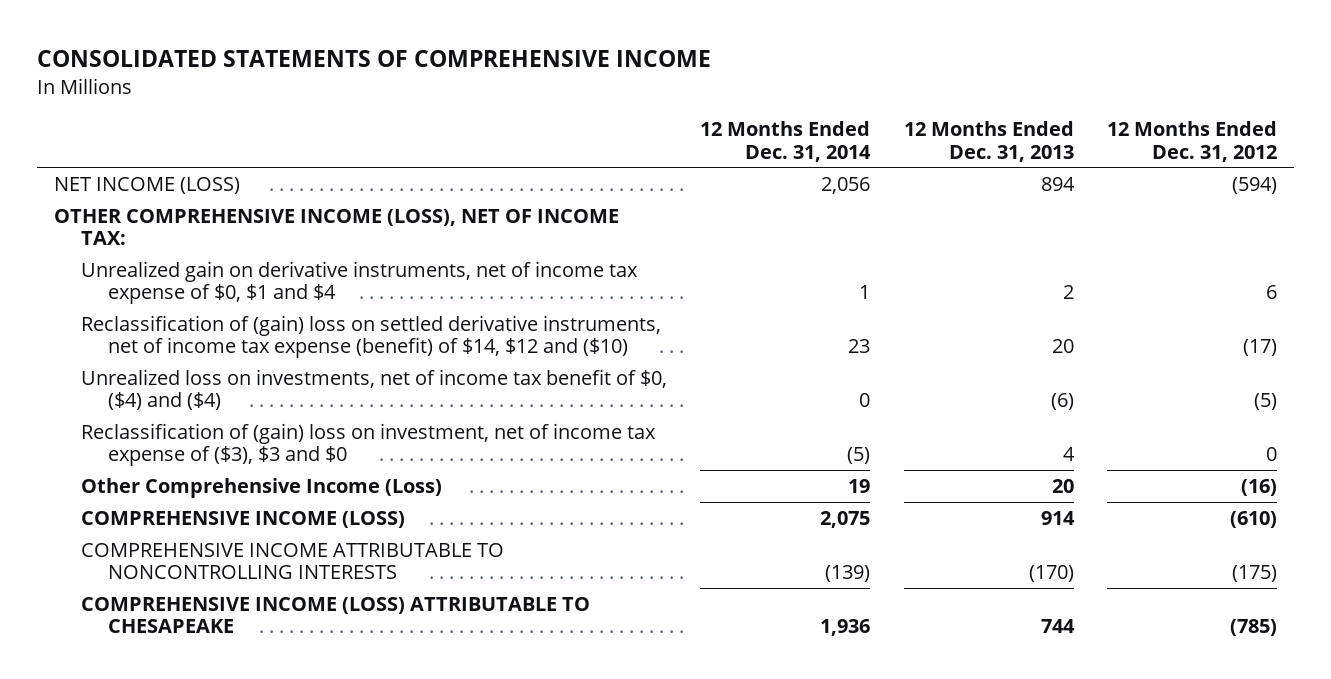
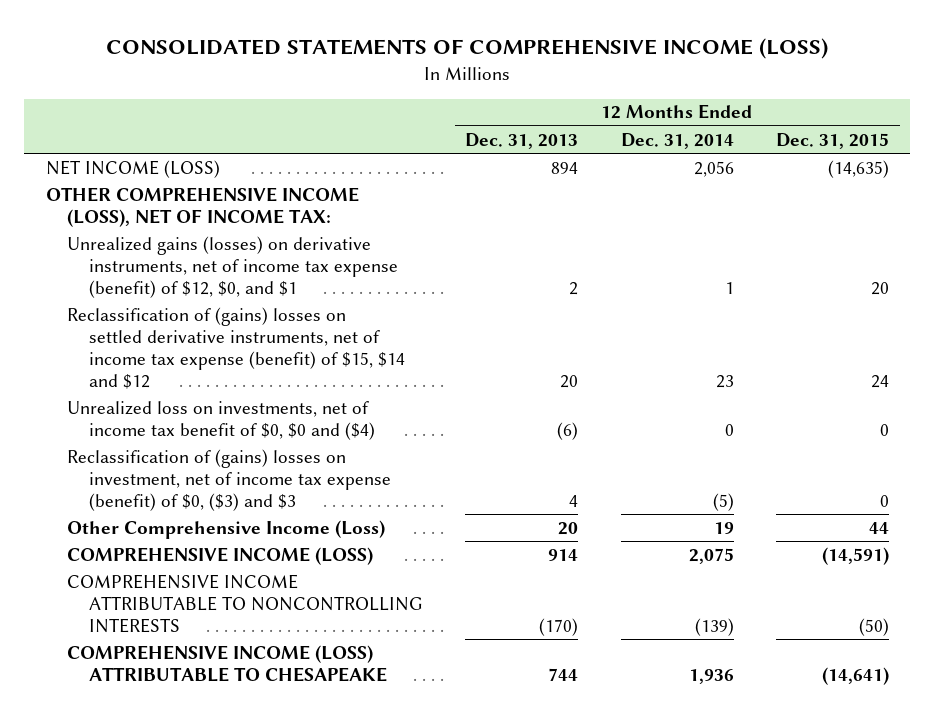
- CONSOLIDATED STATEMENTS OF COMPREHENSIVE INCOME
+ CONSOLIDATED STATEMENTS OF COMPREHENSIVE INCOME (LOSS)
- | 12 Months Ended Dec. 31, 2014 | 12 Months Ended Dec. 31, 2013 | 12 Months Ended Dec. 31, 2012
+ | 12 Months Ended Dec. 31, 2013 | 12 Months Ended Dec. 31, 2014 | 12 Months Ended Dec. 31, 2015
- Unrealized gain on derivative instruments, net of income tax expense of $0, $1 and $4 | 1 | 2 | 6
- Reclassification of (gain) loss on settled derivative instruments, net of income tax expense (benefit) of $14, $12 and ($10) | 23 | 20 | (17)
- Unrealized loss on investments, net of income tax benefit of $0, ($4) and ($4) | 0 | (6) | (5)
- Reclassification of (gain) loss on investment, net of income tax expense of ($3), $3 and $0 | (5) | 4 | 0
+ Unrealized gains (losses) on derivative instruments, net of income tax expense (benefit) of $12, $0, and $1 | 2 | 1 | 20
+ Reclassification of (gains) losses on settled derivative instruments, net of income tax expense (benefit) of $15, $14 and $12 | 20 | 23 | 24
+ Unrealized loss on investments, net of income tax benefit of $0, $0 and ($4) | (6) | 0 | 0
+ Reclassification of (gains) losses on investment, net of income tax expense (benefit) of $0, ($3) and $3 | 4 | (5) | 0

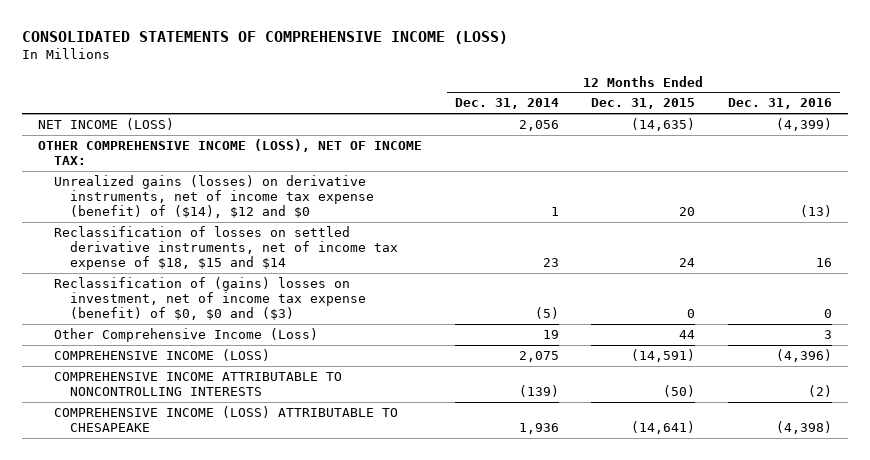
- | 12 Months Ended Dec. 31, 2013 | 12 Months Ended Dec. 31, 2014 | 12 Months Ended Dec. 31, 2015
+ | 12 Months Ended Dec. 31, 2014 | 12 Months Ended Dec. 31, 2015 | 12 Months Ended Dec. 31, 2016
- Unrealized gains (losses) on derivative instruments, net of income tax expense (benefit) of $12, $0, and $1 | 2 | 1 | 20
- Reclassification of (gains) losses on settled derivative instruments, net of income tax expense (benefit) of $15, $14 and $12 | 20 | 23 | 24
- Unrealized loss on investments, net of income tax benefit of $0, $0 and ($4) | (6) | 0 | 0
- Reclassification of (gains) losses on investment, net of income tax expense (benefit) of $0, ($3) and $3 | 4 | (5) | 0
+ Unrealized gains (losses) on derivative instruments, net of income tax expense (benefit) of ($14), $12 and $0 | 1 | 20 | (13)
+ Reclassification of losses on settled derivative instruments, net of income tax expense of $18, $15 and $14 | 23 | 24 | 16
+ Reclassification of (gains) losses on investment, net of income tax expense (benefit) of $0, $0 and ($3) | (5) | 0 | 0

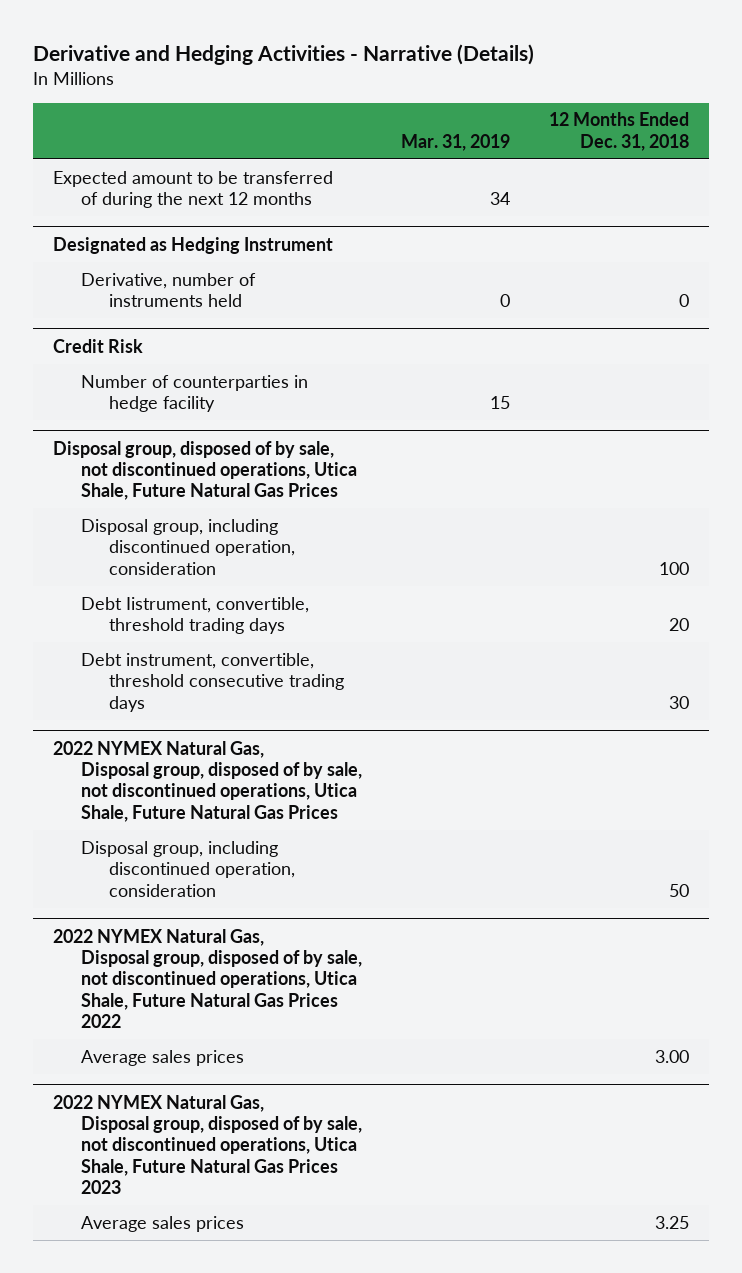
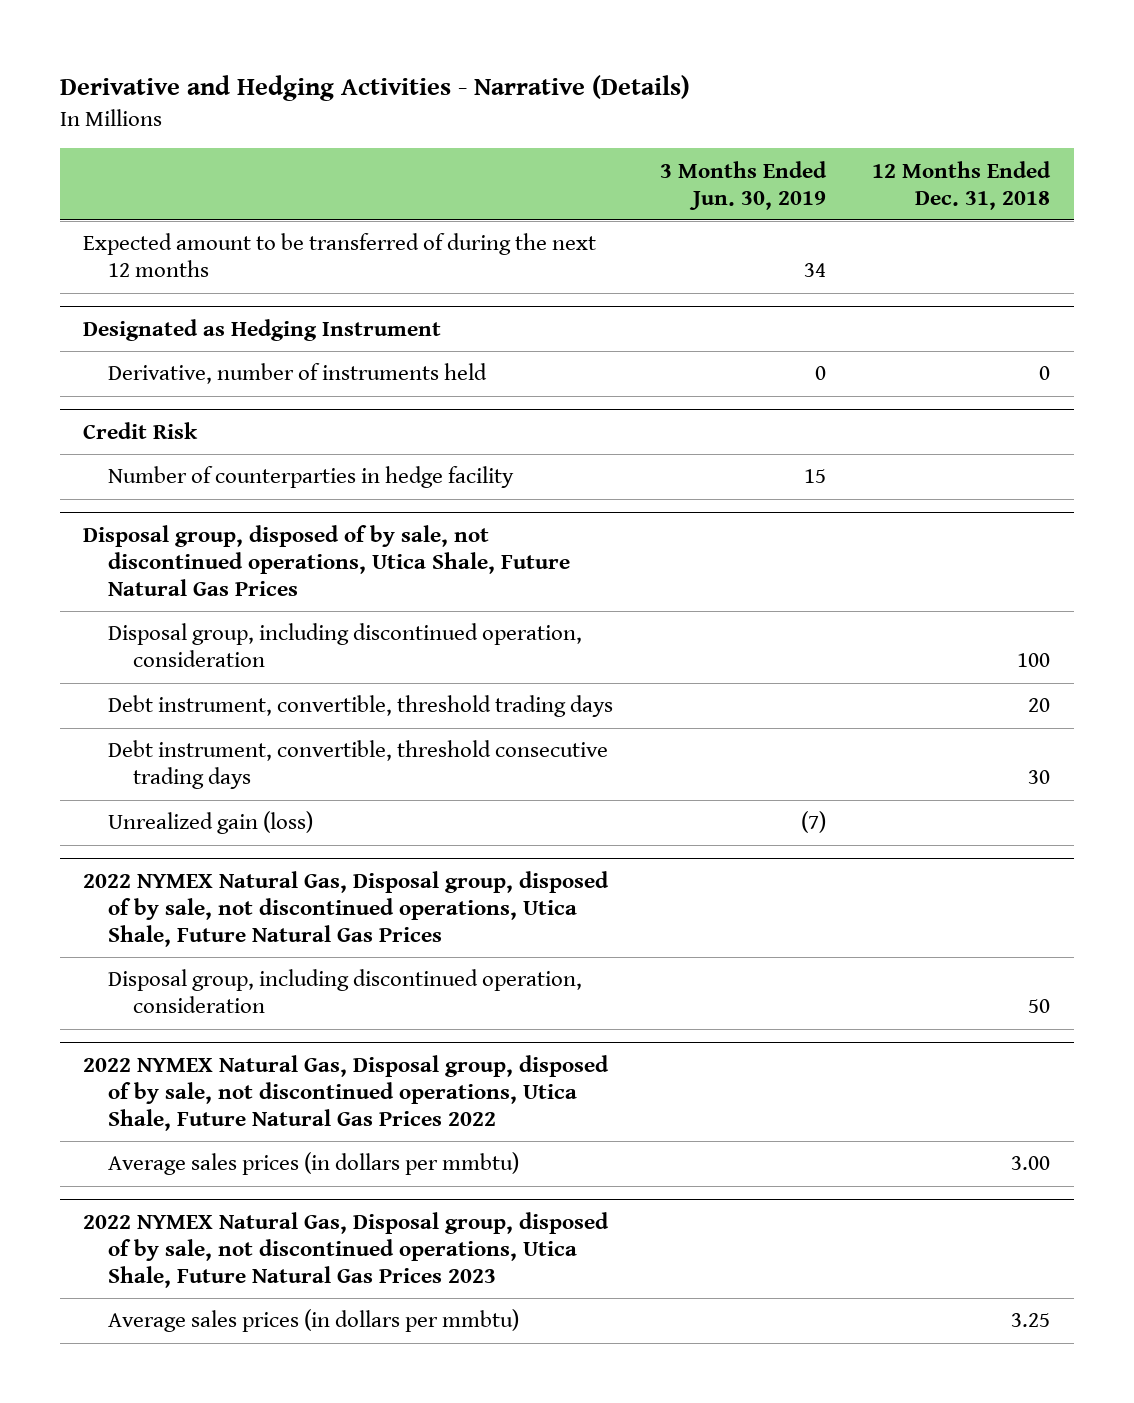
- | Mar. 31, 2019 | 12 Months Ended Dec. 31, 2018
+ | 3 Months Ended Jun. 30, 2019 | 12 Months Ended Dec. 31, 2018
@ Disposal group, disposed of by sale, not discontinued operations, Utica Shale, Future Natural Gas Prices
- Debt Iistrument, convertible, threshold trading days | | 20
+ Debt instrument, convertible, threshold trading days | | 20
+ Unrealized gain (loss) | (7) |
@ 2022 NYMEX Natural Gas, Disposal group, disposed of by sale, not discontinued operations, Utica Shale, Future Natural Gas Prices 2022
- Average sales prices | | 3.00
+ Average sales prices (in dollars per mmbtu) | | 3.00
@ 2022 NYMEX Natural Gas, Disposal group, disposed of by sale, not discontinued operations, Utica Shale, Future Natural Gas Prices 2023
- Average sales prices | | 3.25
+ Average sales prices (in dollars per mmbtu) | | 3.25

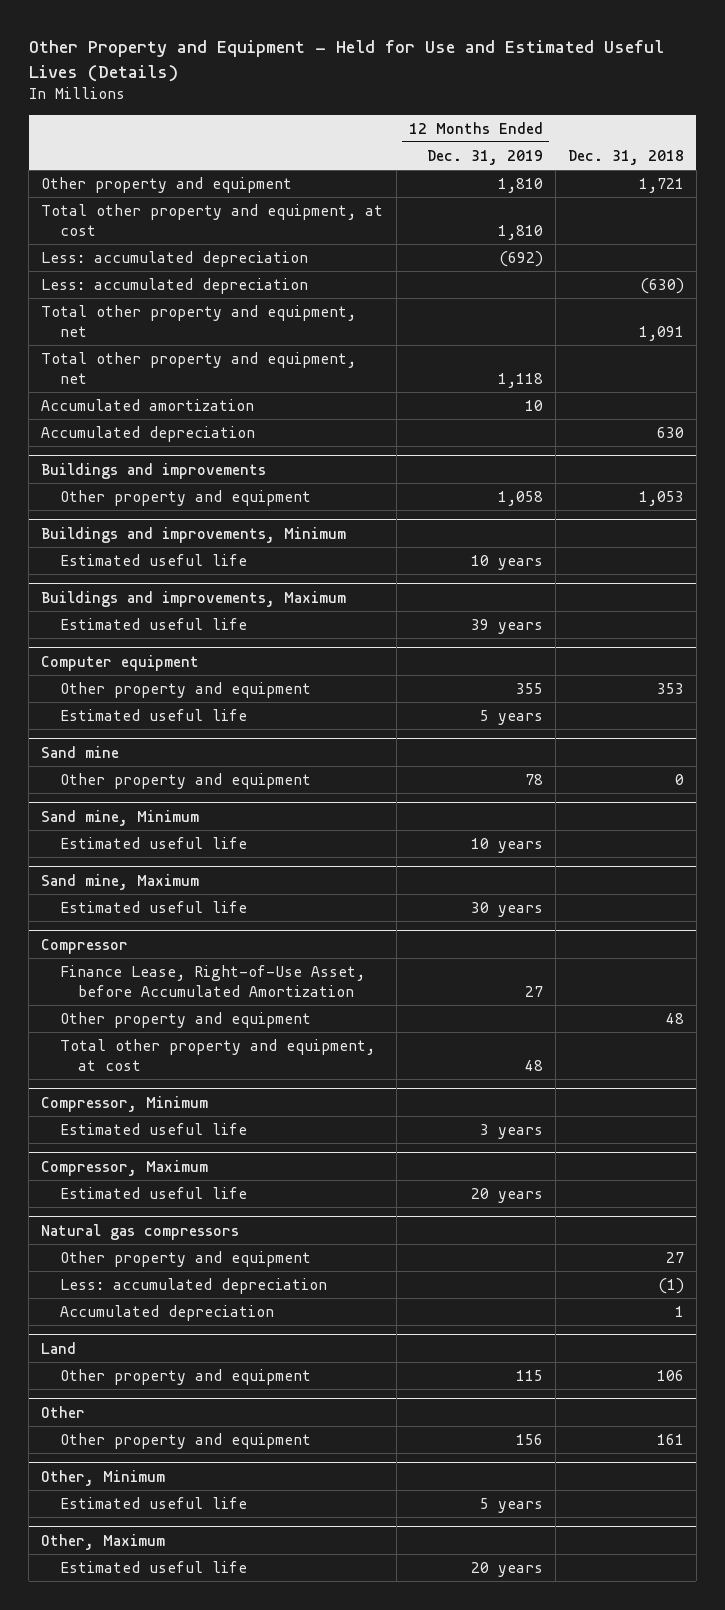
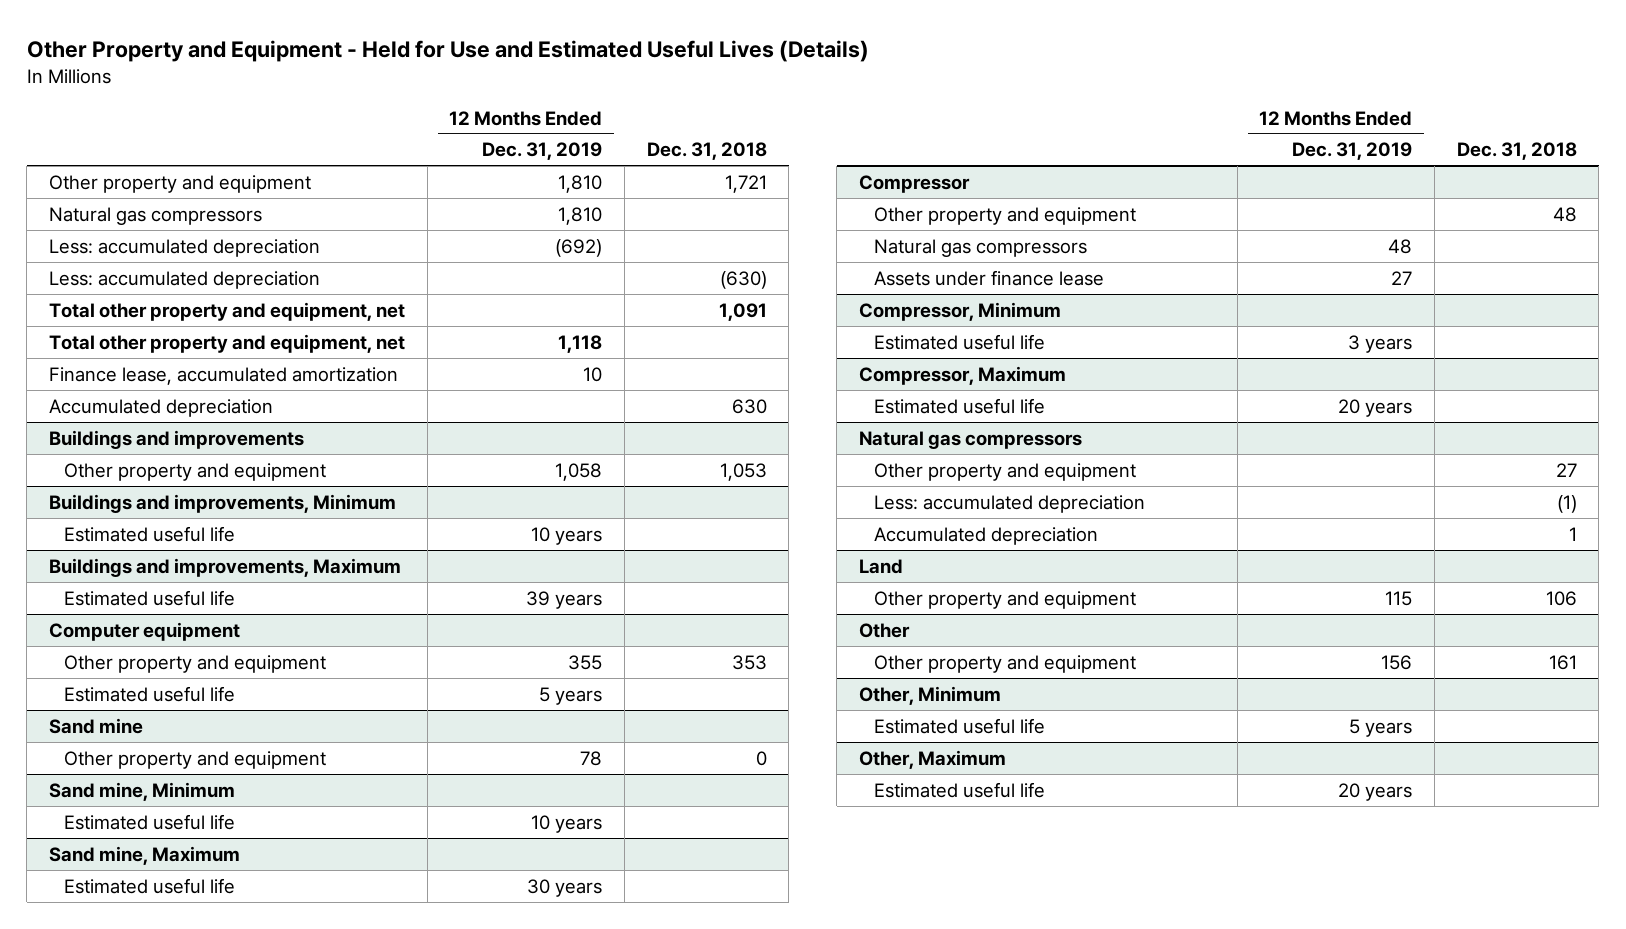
- Total other property and equipment, at cost | 1,810 |
+ Natural gas compressors | 1,810 |
- Accumulated amortization | 10 |
+ Finance lease, accumulated amortization | 10 |
@ Compressor
- Finance Lease, Right-of-Use Asset, before Accumulated Amortization | 27 |
- Total other property and equipment, at cost | 48 |
+ Natural gas compressors | 48 |
+ Assets under finance lease | 27 |

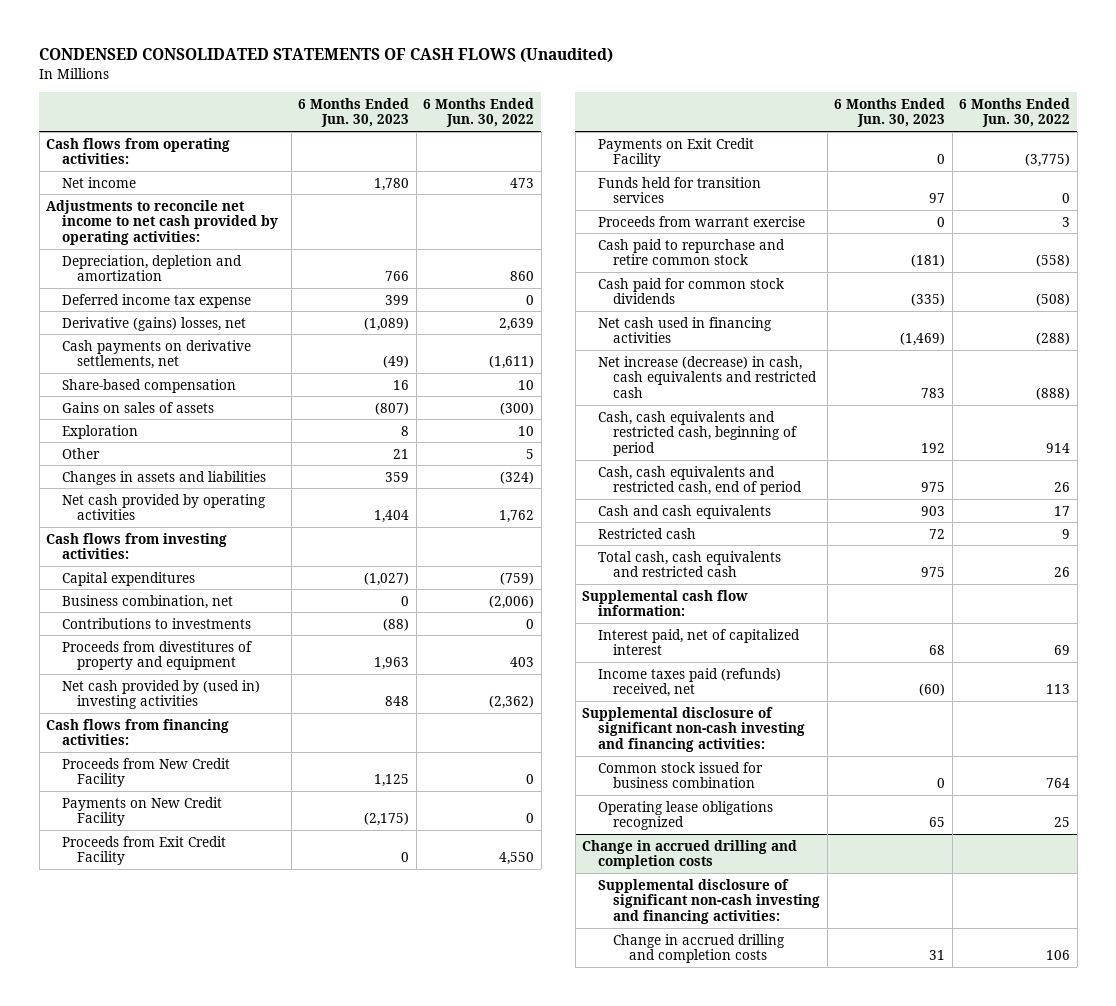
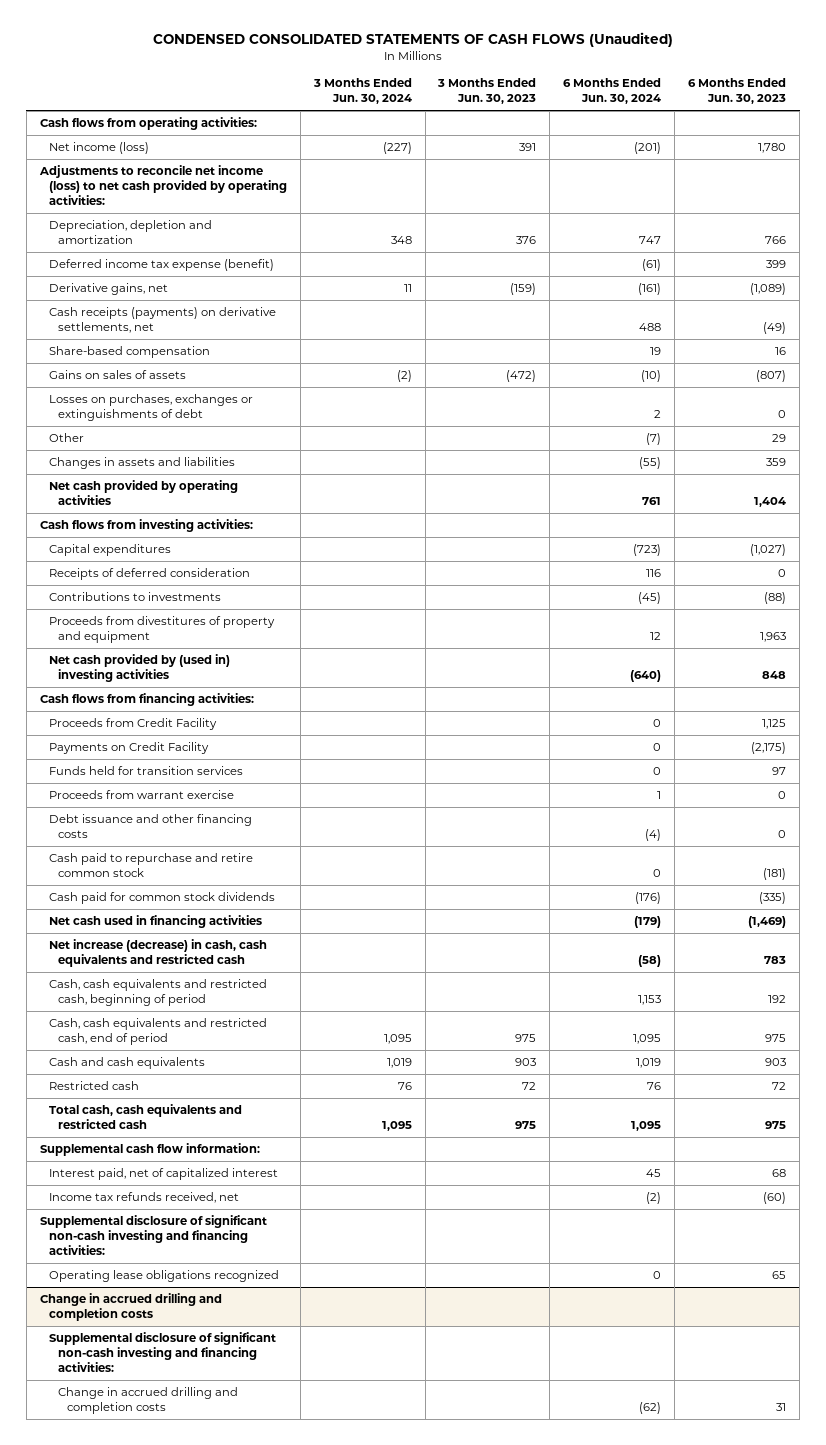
- | 6 Months Ended Jun. 30, 2023 | 6 Months Ended Jun. 30, 2022
+ | 3 Months Ended Jun. 30, 2024 | 3 Months Ended Jun. 30, 2023 | 6 Months Ended Jun. 30, 2024 | 6 Months Ended Jun. 30, 2023
- Net income | 1,780 | 473
- Adjustments to reconcile net income to net cash provided by operating activities:
+ Net income (loss) | (227) | 391 | (201) | 1,780
+ Adjustments to reconcile net income (loss) to net cash provided by operating activities:
- Deferred income tax expense | 399 | 0
- Derivative (gains) losses, net | (1,089) | 2,639
- Cash payments on derivative settlements, net | (49) | (1,611)
+ Deferred income tax expense (benefit) | | | (61) | 399
+ Derivative gains, net | 11 | (159) | (161) | (1,089)
+ Cash receipts (payments) on derivative settlements, net | | | 488 | (49)
- Exploration | 8 | 10
- Other | 21 | 5
+ Losses on purchases, exchanges or extinguishments of debt | | | 2 | 0
+ Other | | | (7) | 29
- Business combination, net | 0 | (2,006)
+ Receipts of deferred consideration | | | 116 | 0
- Proceeds from New Credit Facility | 1,125 | 0
- Payments on New Credit Facility | (2,175) | 0
- Proceeds from Exit Credit Facility | 0 | 4,550
- Payments on Exit Credit Facility | 0 | (3,775)
+ Proceeds from Credit Facility | | | 0 | 1,125
+ Payments on Credit Facility | | | 0 | (2,175)
+ Debt issuance and other financing costs | | | (4) | 0
- Income taxes paid (refunds) received, net | (60) | 113
+ Income tax refunds received, net | | | (2) | (60)
- Common stock issued for business combination | 0 | 764

